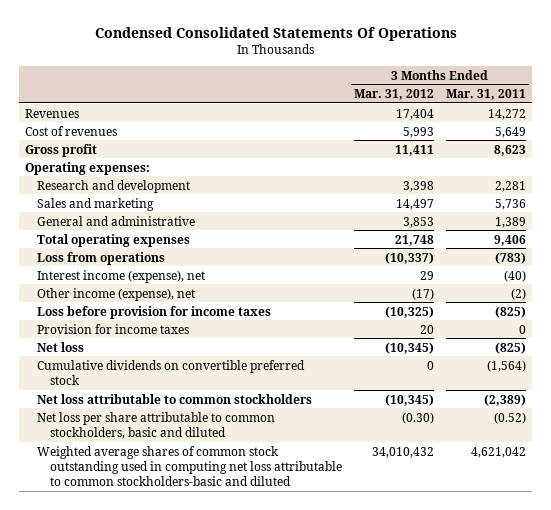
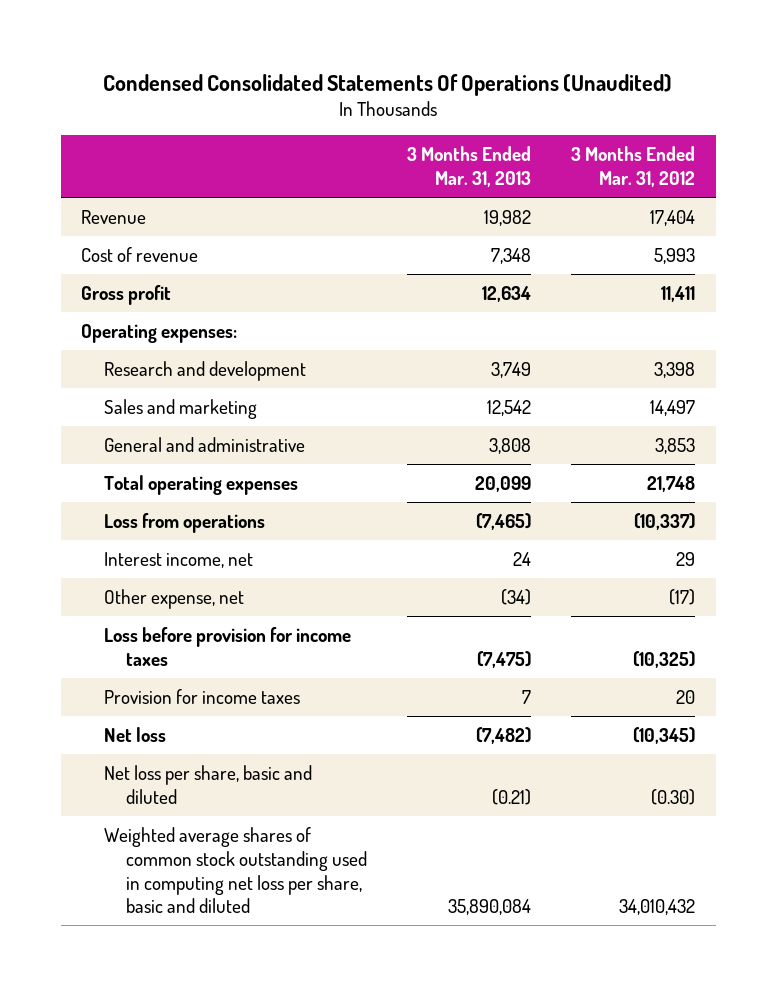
- Condensed Consolidated Statements Of Operations
+ Condensed Consolidated Statements Of Operations (Unaudited)
- | 3 Months Ended Mar. 31, 2012 | 3 Months Ended Mar. 31, 2011
+ | 3 Months Ended Mar. 31, 2013 | 3 Months Ended Mar. 31, 2012
- Revenues | 17,404 | 14,272
- Cost of revenues | 5,993 | 5,649
+ Revenue | 19,982 | 17,404
+ Cost of revenue | 7,348 | 5,993
- Interest income (expense), net | 29 | (40)
- Other income (expense), net | (17) | (2)
+ Interest income, net | 24 | 29
+ Other expense, net | (34) | (17)
- Cumulative dividends on convertible preferred stock | 0 | (1,564)
- Net loss attributable to common stockholders | (10,345) | (2,389)
- Net loss per share attributable to common stockholders, basic and diluted | (0.30) | (0.52)
- Weighted average shares of common stock outstanding used in computing net loss attributable to common stockholders-basic and diluted | 34,010,432 | 4,621,042
+ Net loss per share, basic and diluted | (0.21) | (0.30)
+ Weighted average shares of common stock outstanding used in computing net loss per share, basic and diluted | 35,890,084 | 34,010,432

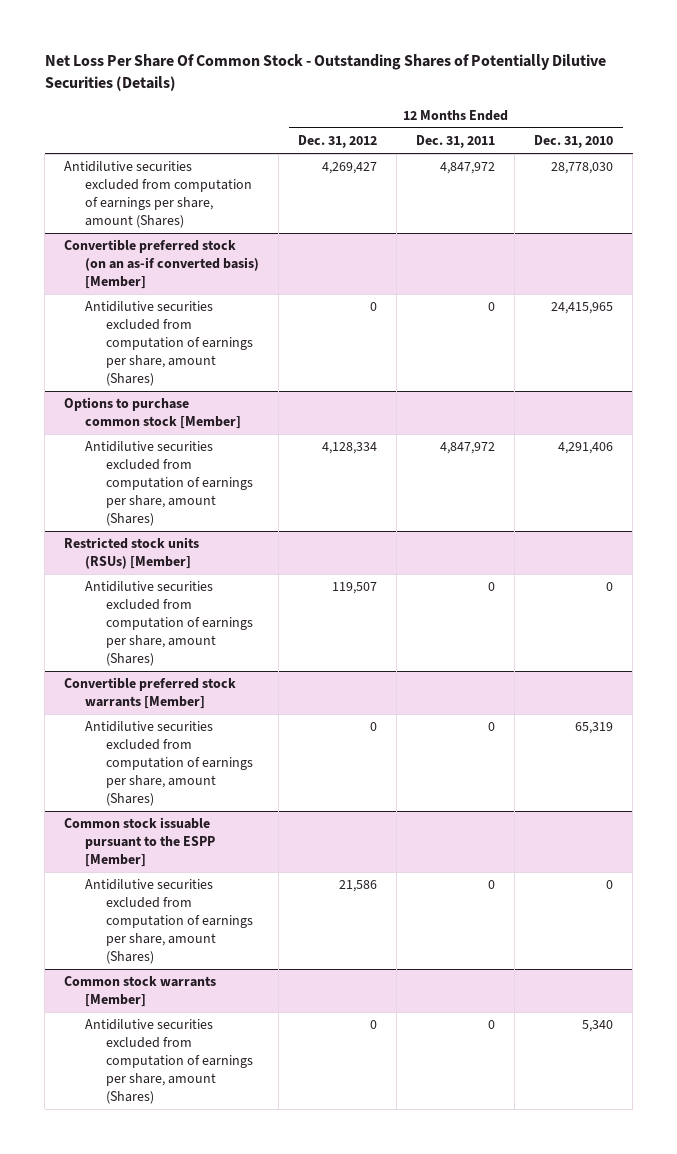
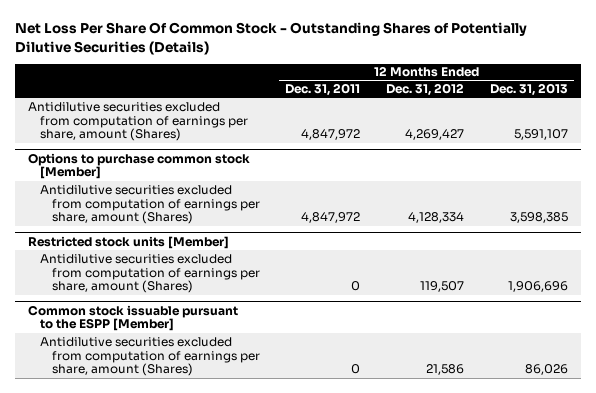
- | 12 Months Ended Dec. 31, 2012 | 12 Months Ended Dec. 31, 2011 | 12 Months Ended Dec. 31, 2010
+ | 12 Months Ended Dec. 31, 2011 | 12 Months Ended Dec. 31, 2012 | 12 Months Ended Dec. 31, 2013
- Convertible preferred stock (on an as-if converted basis) [Member]
- Antidilutive securities excluded from computation of earnings per share, amount (Shares) | 0 | 0 | 24,415,965
- Restricted stock units (RSUs) [Member]
+ Restricted stock units [Member]
- Convertible preferred stock warrants [Member]
- Antidilutive securities excluded from computation of earnings per share, amount (Shares) | 0 | 0 | 65,319
- Common stock warrants [Member]
- Antidilutive securities excluded from computation of earnings per share, amount (Shares) | 0 | 0 | 5,340

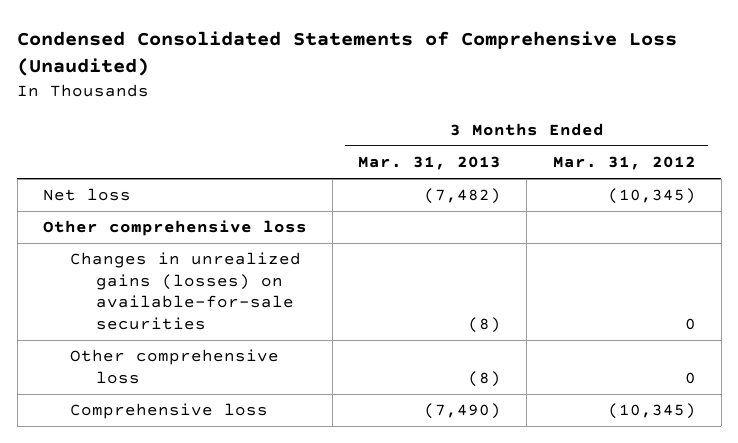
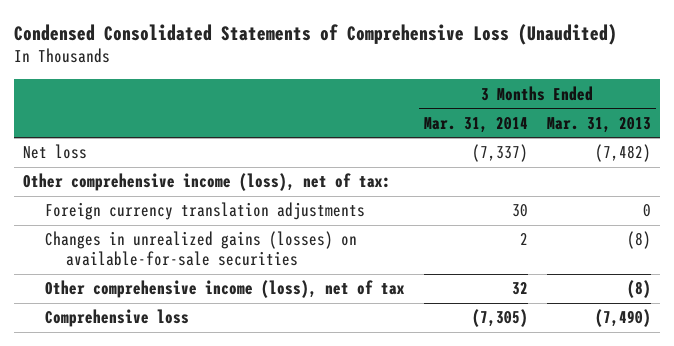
- | 3 Months Ended Mar. 31, 2013 | 3 Months Ended Mar. 31, 2012
+ | 3 Months Ended Mar. 31, 2014 | 3 Months Ended Mar. 31, 2013
- Other comprehensive loss
+ Other comprehensive income (loss), net of tax:
+ Foreign currency translation adjustments | 30 | 0
- Other comprehensive loss | (8) | 0
+ Other comprehensive income (loss), net of tax | 32 | (8)

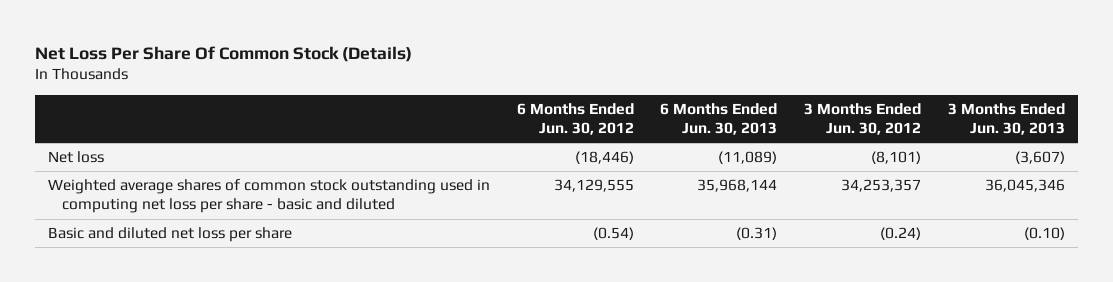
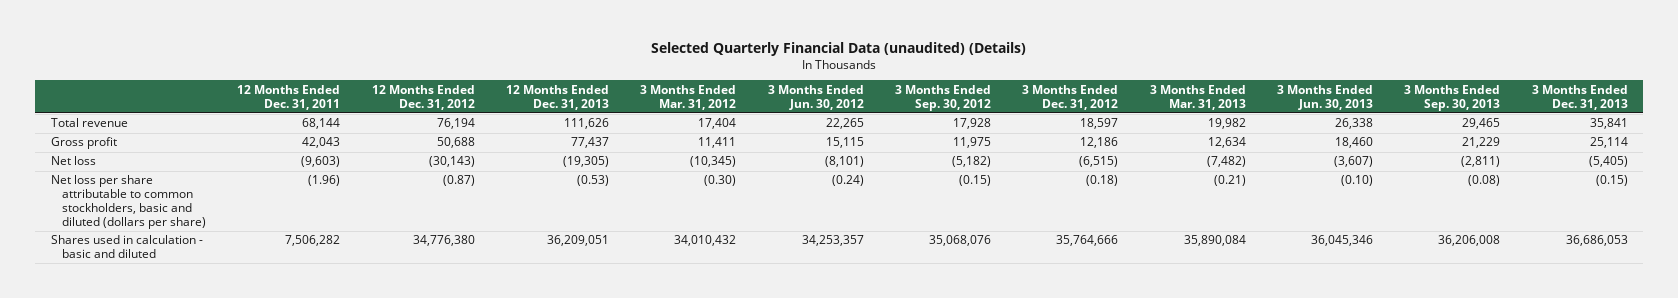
- Net Loss Per Share Of Common Stock (Details)
+ Selected Quarterly Financial Data (unaudited) (Details)
- | 6 Months Ended Jun. 30, 2012 | 6 Months Ended Jun. 30, 2013 | 3 Months Ended Jun. 30, 2012 | 3 Months Ended Jun. 30, 2013
+ | 12 Months Ended Dec. 31, 2011 | 12 Months Ended Dec. 31, 2012 | 12 Months Ended Dec. 31, 2013 | 3 Months Ended Mar. 31, 2012 | 3 Months Ended Jun. 30, 2012 | 3 Months Ended Sep. 30, 2012 | 3 Months Ended Dec. 31, 2012 | 3 Months Ended Mar. 31, 2013 | 3 Months Ended Jun. 30, 2013 | 3 Months Ended Sep. 30, 2013 | 3 Months Ended Dec. 31, 2013
+ Total revenue | 68,144 | 76,194 | 111,626 | 17,404 | 22,265 | 17,928 | 18,597 | 19,982 | 26,338 | 29,465 | 35,841
+ Gross profit | 42,043 | 50,688 | 77,437 | 11,411 | 15,115 | 11,975 | 12,186 | 12,634 | 18,460 | 21,229 | 25,114
- Weighted average shares of common stock outstanding used in computing net loss per share - basic and diluted | 34,129,555 | 35,968,144 | 34,253,357 | 36,045,346
- Basic and diluted net loss per share | (0.54) | (0.31) | (0.24) | (0.10)
+ Net loss per share attributable to common stockholders, basic and diluted (dollars per share) | (1.96) | (0.87) | (0.53) | (0.30) | (0.24) | (0.15) | (0.18) | (0.21) | (0.10) | (0.08) | (0.15)
+ Shares used in calculation - basic and diluted | 7,506,282 | 34,776,380 | 36,209,051 | 34,010,432 | 34,253,357 | 35,068,076 | 35,764,666 | 35,890,084 | 36,045,346 | 36,206,008 | 36,686,053

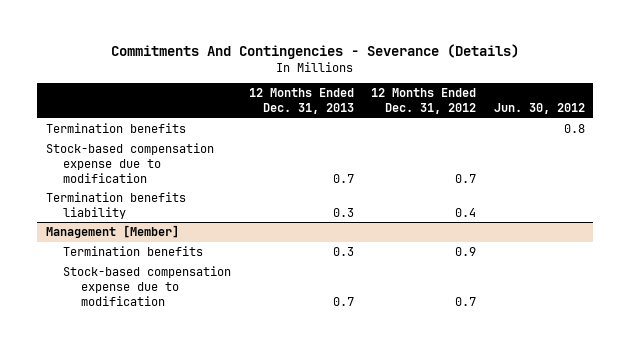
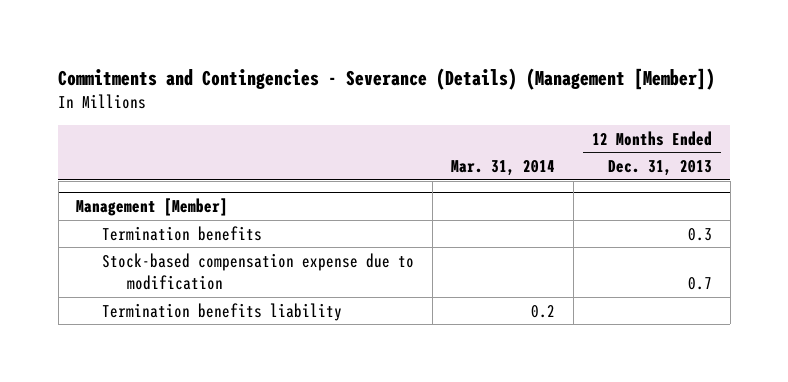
- Commitments And Contingencies - Severance (Details)
+ Commitments and Contingencies - Severance (Details) (Management [Member])
- | 12 Months Ended Dec. 31, 2013 | 12 Months Ended Dec. 31, 2012 | Jun. 30, 2012
+ | Mar. 31, 2014 | 12 Months Ended Dec. 31, 2013
- Termination benefits | | | 0.8
- Stock-based compensation expense due to modification | 0.7 | 0.7 |
- Termination benefits liability | 0.3 | 0.4 |
@ Management [Member]
+ Termination benefits liability | 0.2 |

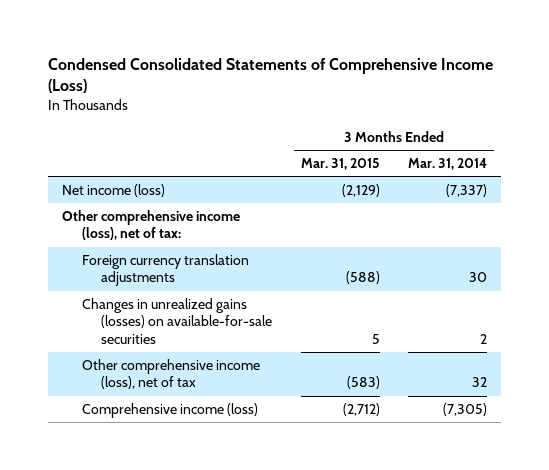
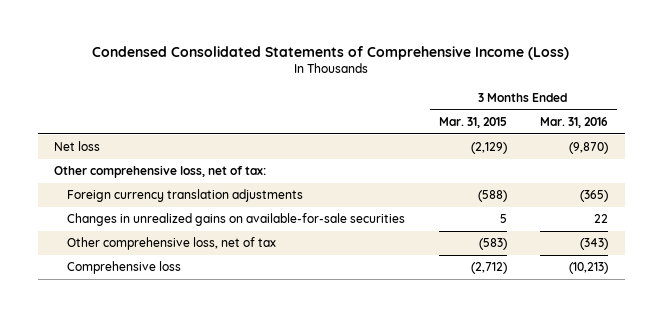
- | 3 Months Ended Mar. 31, 2015 | 3 Months Ended Mar. 31, 2014
+ | 3 Months Ended Mar. 31, 2015 | 3 Months Ended Mar. 31, 2016
- Net income (loss) | (2,129) | (7,337)
- Other comprehensive income (loss), net of tax:
+ Net loss | (2,129) | (9,870)
+ Other comprehensive loss, net of tax:
- Changes in unrealized gains (losses) on available-for-sale securities | 5 | 2
- Other comprehensive income (loss), net of tax | (583) | 32
- Comprehensive income (loss) | (2,712) | (7,305)
+ Changes in unrealized gains on available-for-sale securities | 5 | 22
+ Other comprehensive loss, net of tax | (583) | (343)
+ Comprehensive loss | (2,712) | (10,213)

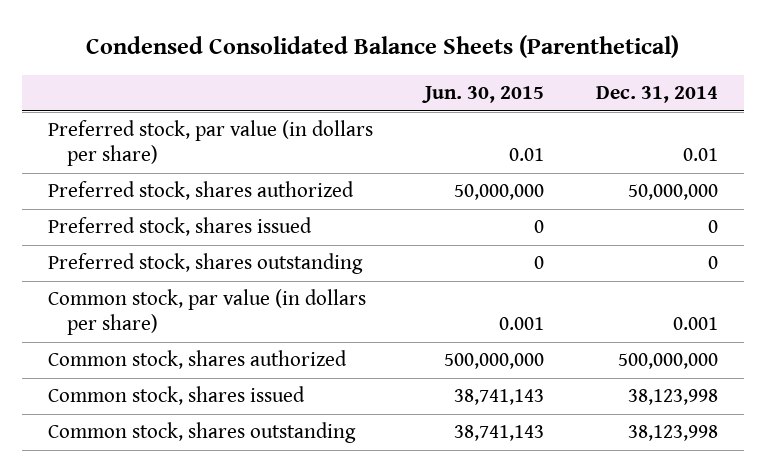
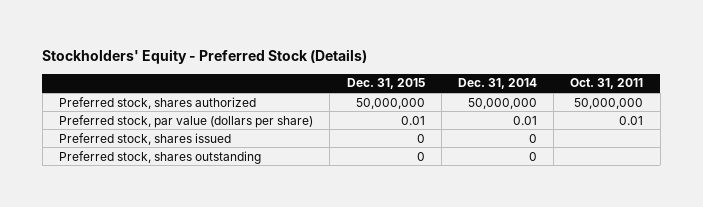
- Condensed Consolidated Balance Sheets (Parenthetical)
+ Stockholders' Equity - Preferred Stock (Details)
- | Jun. 30, 2015 | Dec. 31, 2014
+ | Dec. 31, 2015 | Dec. 31, 2014 | Oct. 31, 2011
- Preferred stock, par value (in dollars per share) | 0.01 | 0.01
+ Preferred stock, par value (dollars per share) | 0.01 | 0.01 | 0.01
- Common stock, par value (in dollars per share) | 0.001 | 0.001
- Common stock, shares authorized | 500,000,000 | 500,000,000
- Common stock, shares issued | 38,741,143 | 38,123,998
- Common stock, shares outstanding | 38,741,143 | 38,123,998

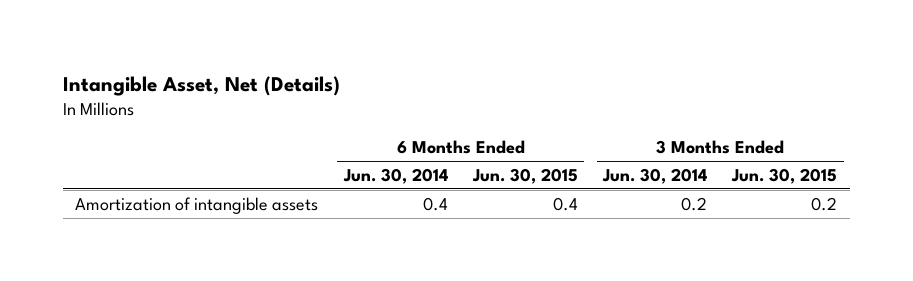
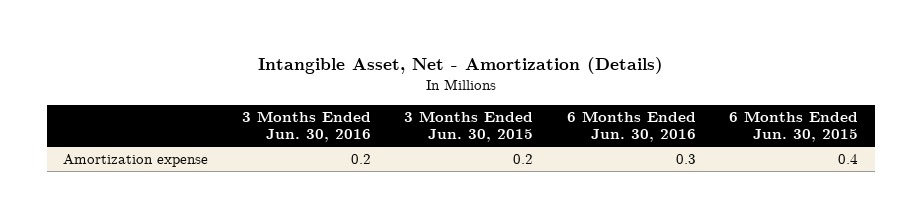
- Intangible Asset, Net (Details)
+ Intangible Asset, Net - Amortization (Details)
- | 6 Months Ended Jun. 30, 2014 | 6 Months Ended Jun. 30, 2015 | 3 Months Ended Jun. 30, 2014 | 3 Months Ended Jun. 30, 2015
+ | 3 Months Ended Jun. 30, 2016 | 3 Months Ended Jun. 30, 2015 | 6 Months Ended Jun. 30, 2016 | 6 Months Ended Jun. 30, 2015
- Amortization of intangible assets | 0.4 | 0.4 | 0.2 | 0.2
+ Amortization expense | 0.2 | 0.2 | 0.3 | 0.4

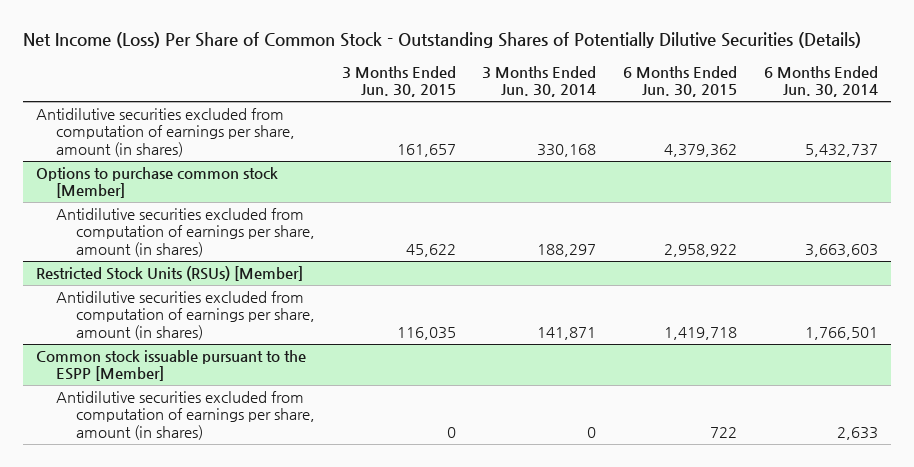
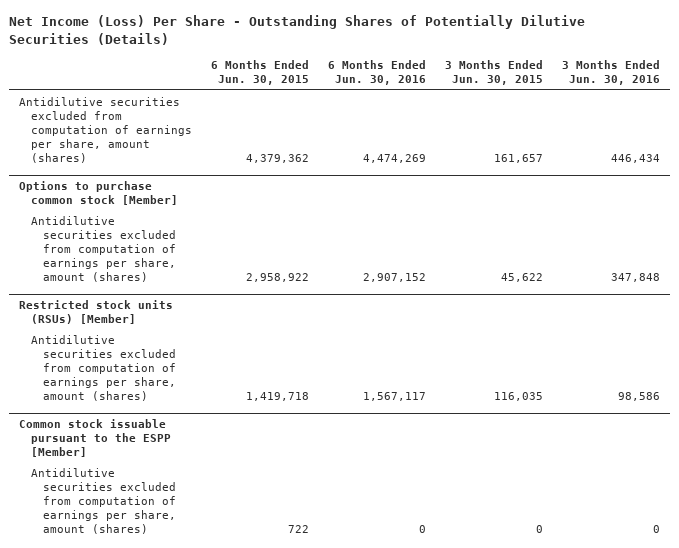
- Net Income (Loss) Per Share of Common Stock - Outstanding Shares of Potentially Dilutive Securities (Details)
+ Net Income (Loss) Per Share - Outstanding Shares of Potentially Dilutive Securities (Details)
- | 3 Months Ended Jun. 30, 2015 | 3 Months Ended Jun. 30, 2014 | 6 Months Ended Jun. 30, 2015 | 6 Months Ended Jun. 30, 2014
+ | 6 Months Ended Jun. 30, 2015 | 6 Months Ended Jun. 30, 2016 | 3 Months Ended Jun. 30, 2015 | 3 Months Ended Jun. 30, 2016
- Antidilutive securities excluded from computation of earnings per share, amount (in shares) | 161,657 | 330,168 | 4,379,362 | 5,432,737
+ Antidilutive securities excluded from computation of earnings per share, amount (shares) | 4,379,362 | 4,474,269 | 161,657 | 446,434
@ Options to purchase common stock [Member]
- Antidilutive securities excluded from computation of earnings per share, amount (in shares) | 45,622 | 188,297 | 2,958,922 | 3,663,603
- Restricted Stock Units (RSUs) [Member]
- Antidilutive securities excluded from computation of earnings per share, amount (in shares) | 116,035 | 141,871 | 1,419,718 | 1,766,501
@ Options to purchase common stock [Member]
+ Antidilutive securities excluded from computation of earnings per share, amount (shares) | 2,958,922 | 2,907,152 | 45,622 | 347,848
+ Restricted stock units (RSUs) [Member]
+ Antidilutive securities excluded from computation of earnings per share, amount (shares) | 1,419,718 | 1,567,117 | 116,035 | 98,586
@ Common stock issuable pursuant to the ESPP [Member]
- Antidilutive securities excluded from computation of earnings per share, amount (in shares) | 0 | 0 | 722 | 2,633
+ Antidilutive securities excluded from computation of earnings per share, amount (shares) | 722 | 0 | 0 | 0

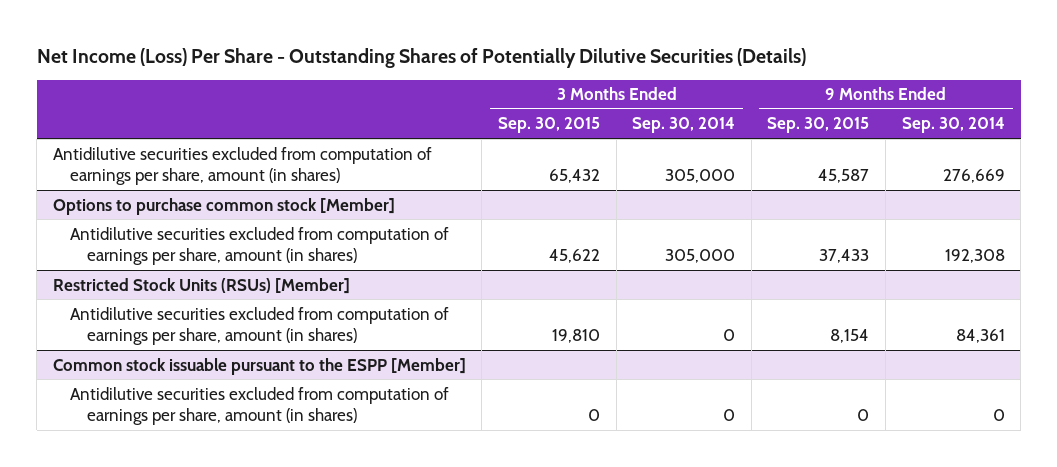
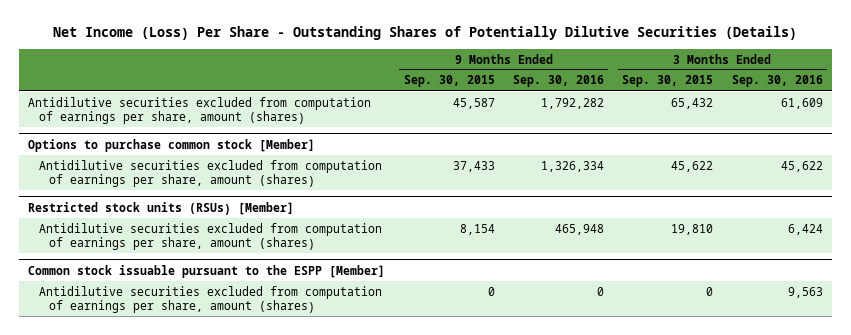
- | 3 Months Ended Sep. 30, 2015 | 3 Months Ended Sep. 30, 2014 | 9 Months Ended Sep. 30, 2015 | 9 Months Ended Sep. 30, 2014
+ | 9 Months Ended Sep. 30, 2015 | 9 Months Ended Sep. 30, 2016 | 3 Months Ended Sep. 30, 2015 | 3 Months Ended Sep. 30, 2016
- Antidilutive securities excluded from computation of earnings per share, amount (in shares) | 65,432 | 305,000 | 45,587 | 276,669
+ Antidilutive securities excluded from computation of earnings per share, amount (shares) | 45,587 | 1,792,282 | 65,432 | 61,609
@ Options to purchase common stock [Member]
- Antidilutive securities excluded from computation of earnings per share, amount (in shares) | 45,622 | 305,000 | 37,433 | 192,308
- Restricted Stock Units (RSUs) [Member]
- Antidilutive securities excluded from computation of earnings per share, amount (in shares) | 19,810 | 0 | 8,154 | 84,361
@ Options to purchase common stock [Member]
+ Antidilutive securities excluded from computation of earnings per share, amount (shares) | 37,433 | 1,326,334 | 45,622 | 45,622
+ Restricted stock units (RSUs) [Member]
+ Antidilutive securities excluded from computation of earnings per share, amount (shares) | 8,154 | 465,948 | 19,810 | 6,424
@ Common stock issuable pursuant to the ESPP [Member]
- Antidilutive securities excluded from computation of earnings per share, amount (in shares) | 0 | 0 | 0 | 0
+ Antidilutive securities excluded from computation of earnings per share, amount (shares) | 0 | 0 | 0 | 9,563

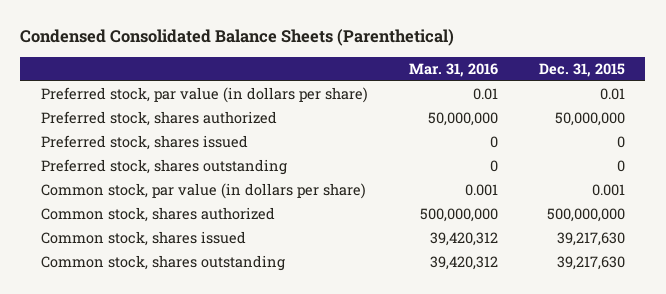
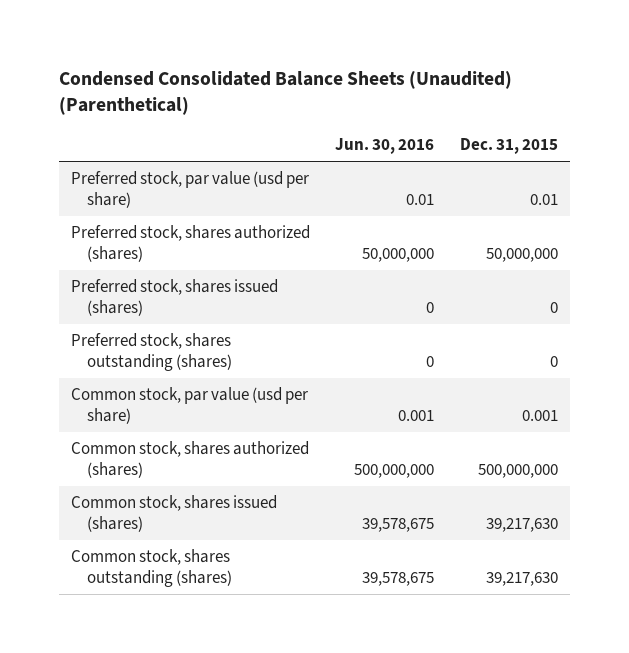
- Condensed Consolidated Balance Sheets (Parenthetical)
+ Condensed Consolidated Balance Sheets (Unaudited) (Parenthetical)
- | Mar. 31, 2016 | Dec. 31, 2015
+ | Jun. 30, 2016 | Dec. 31, 2015
- Preferred stock, par value (in dollars per share) | 0.01 | 0.01
- Preferred stock, shares authorized | 50,000,000 | 50,000,000
- Preferred stock, shares issued | 0 | 0
- Preferred stock, shares outstanding | 0 | 0
- Common stock, par value (in dollars per share) | 0.001 | 0.001
- Common stock, shares authorized | 500,000,000 | 500,000,000
- Common stock, shares issued | 39,420,312 | 39,217,630
- Common stock, shares outstanding | 39,420,312 | 39,217,630
+ Preferred stock, par value (usd per share) | 0.01 | 0.01
+ Preferred stock, shares authorized (shares) | 50,000,000 | 50,000,000
+ Preferred stock, shares issued (shares) | 0 | 0
+ Preferred stock, shares outstanding (shares) | 0 | 0
+ Common stock, par value (usd per share) | 0.001 | 0.001
+ Common stock, shares authorized (shares) | 500,000,000 | 500,000,000
+ Common stock, shares issued (shares) | 39,578,675 | 39,217,630
+ Common stock, shares outstanding (shares) | 39,578,675 | 39,217,630

